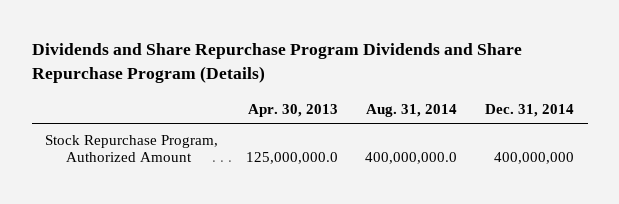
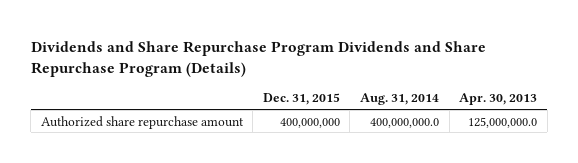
- | Apr. 30, 2013 | Aug. 31, 2014 | Dec. 31, 2014
+ | Dec. 31, 2015 | Aug. 31, 2014 | Apr. 30, 2013
- Stock Repurchase Program, Authorized Amount | 125,000,000.0 | 400,000,000.0 | 400,000,000
+ Authorized share repurchase amount | 400,000,000 | 400,000,000.0 | 125,000,000.0

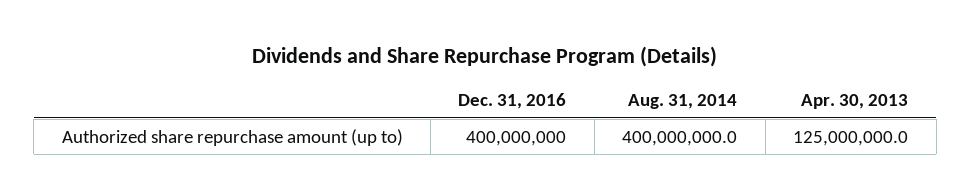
- Dividends and Share Repurchase Program Dividends and Share Repurchase Program (Details)
+ Dividends and Share Repurchase Program (Details)
- | Dec. 31, 2015 | Aug. 31, 2014 | Apr. 30, 2013
+ | Dec. 31, 2016 | Aug. 31, 2014 | Apr. 30, 2013
- Authorized share repurchase amount | 400,000,000 | 400,000,000.0 | 125,000,000.0
+ Authorized share repurchase amount (up to) | 400,000,000 | 400,000,000.0 | 125,000,000.0

